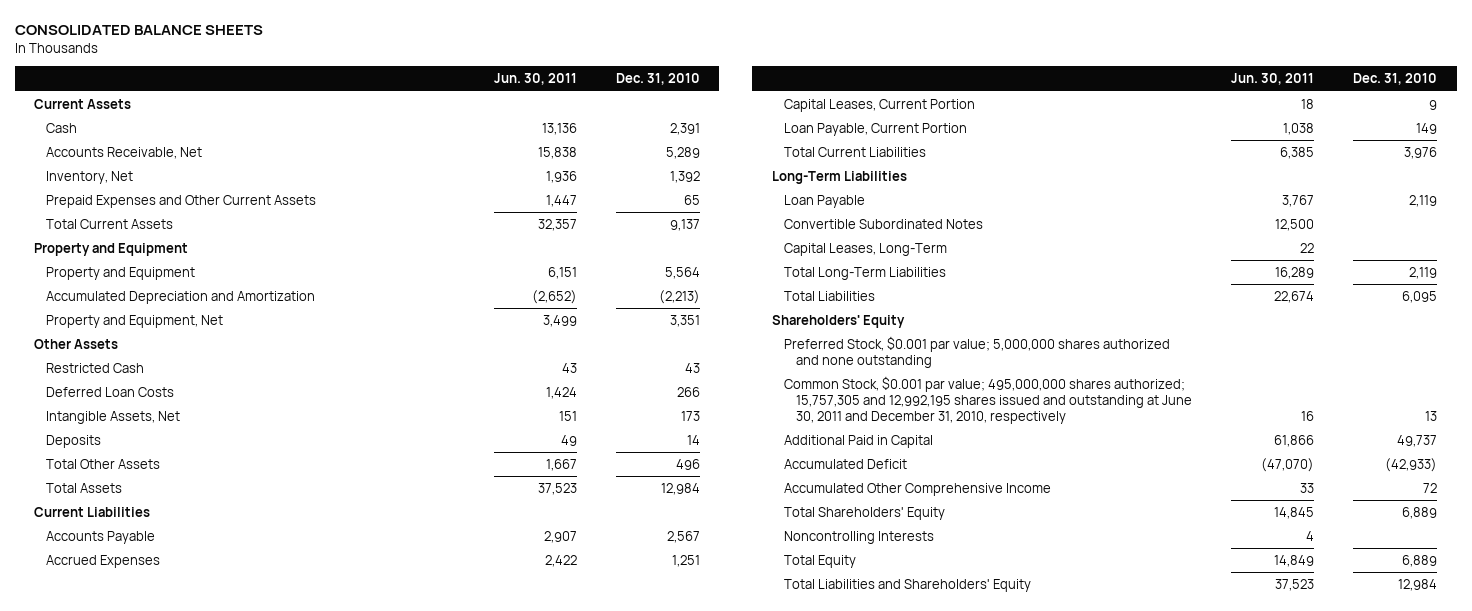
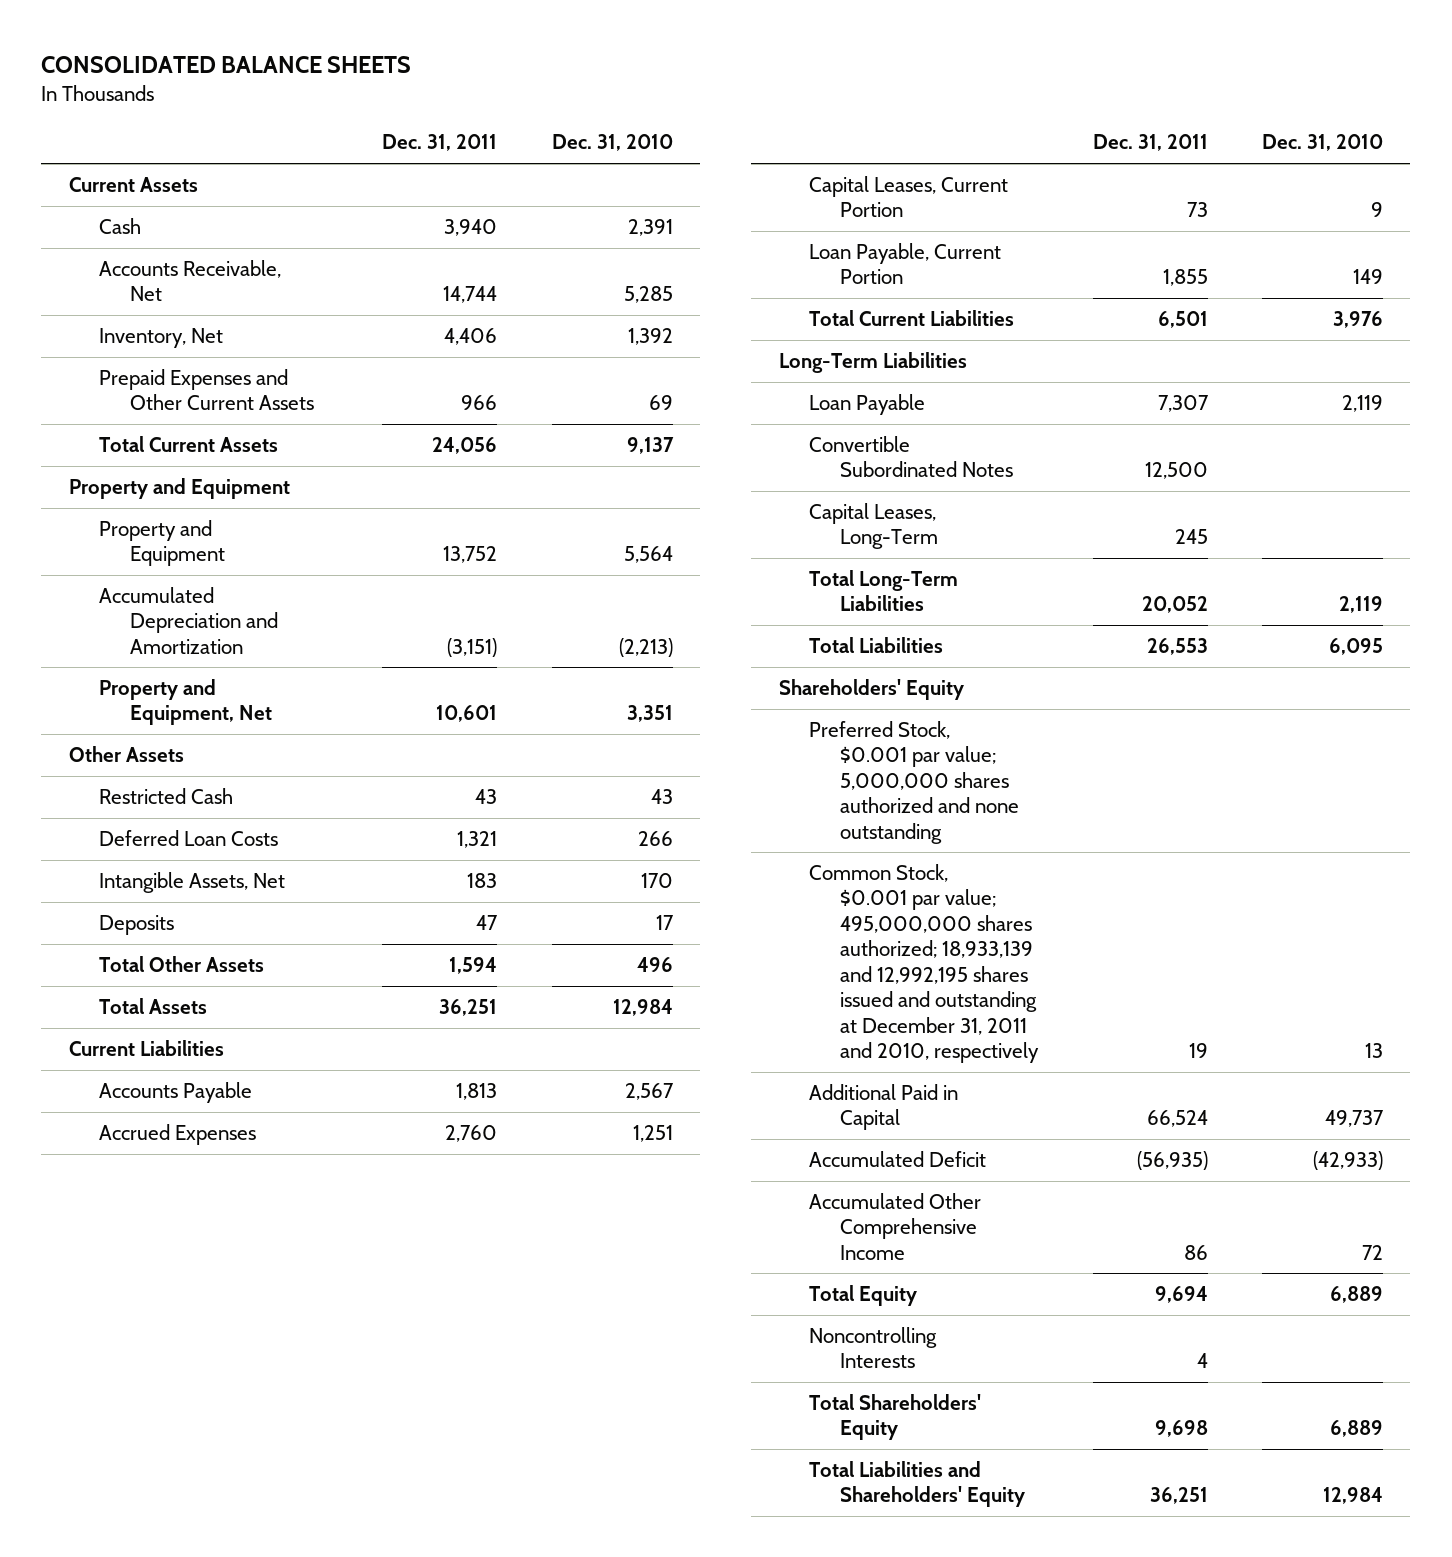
- | Jun. 30, 2011 | Dec. 31, 2010
+ | Dec. 31, 2011 | Dec. 31, 2010
- Accounts Receivable, Net | 15,838 | 5,289
+ Accounts Receivable, Net | 14,744 | 5,285
- Prepaid Expenses and Other Current Assets | 1,447 | 65
+ Prepaid Expenses and Other Current Assets | 966 | 69
- Intangible Assets, Net | 151 | 173
- Deposits | 49 | 14
+ Intangible Assets, Net | 183 | 170
+ Deposits | 47 | 17
- Common Stock, $0.001 par value; 495,000,000 shares authorized; 15,757,305 and 12,992,195 shares issued and outstanding at June 30, 2011 and December 31, 2010, respectively | 16 | 13
+ Common Stock, $0.001 par value; 495,000,000 shares authorized; 18,933,139 and 12,992,195 shares issued and outstanding at December 31, 2011 and 2010, respectively | 19 | 13
moved down: Noncontrolling Interests | 4 |
moved down: Total Shareholders' Equity | 9,698 | 6,889

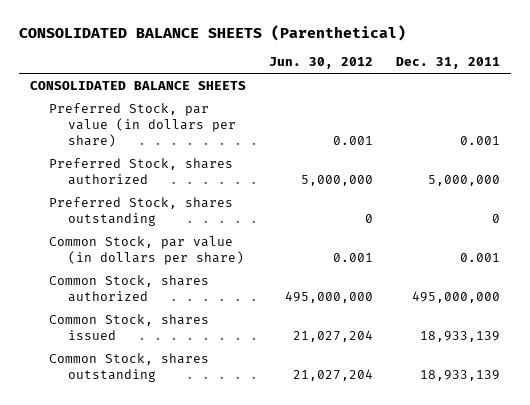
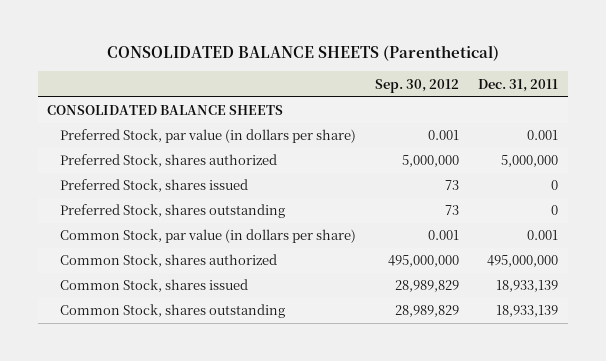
- | Jun. 30, 2012 | Dec. 31, 2011
+ | Sep. 30, 2012 | Dec. 31, 2011
+ Preferred Stock, shares issued | 73 | 0

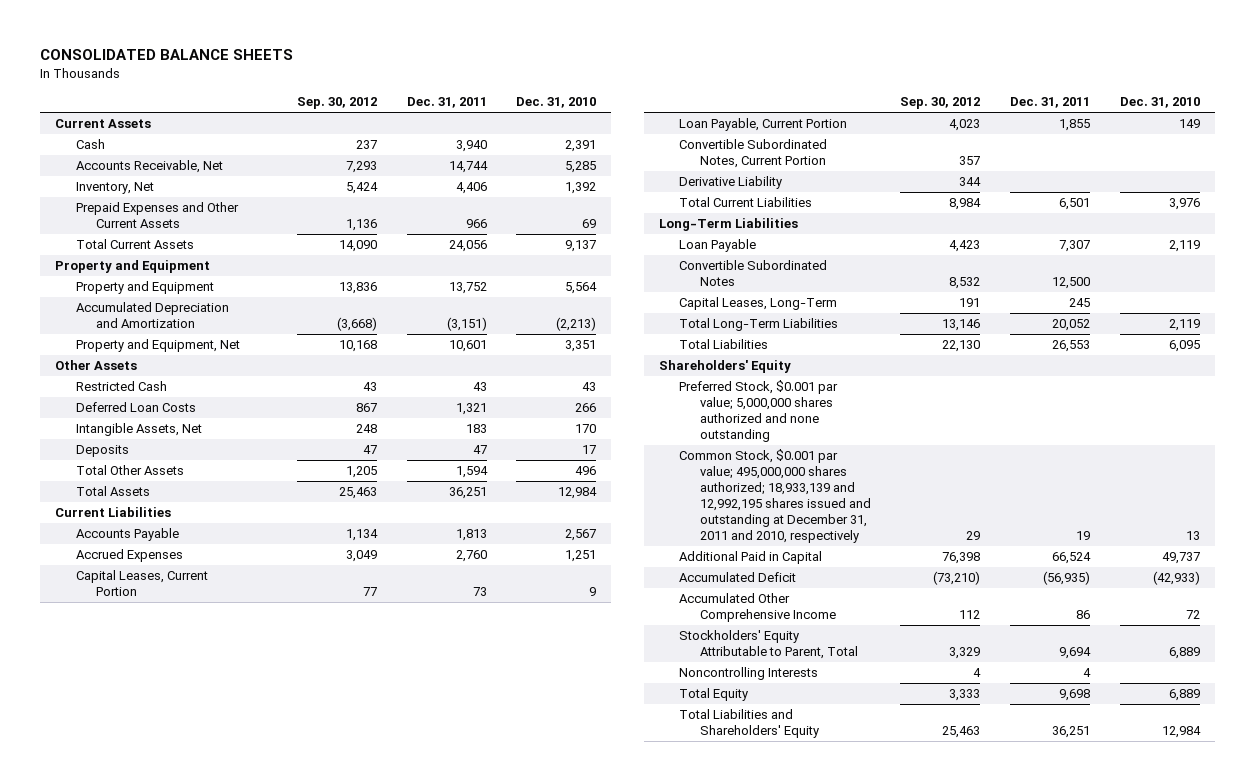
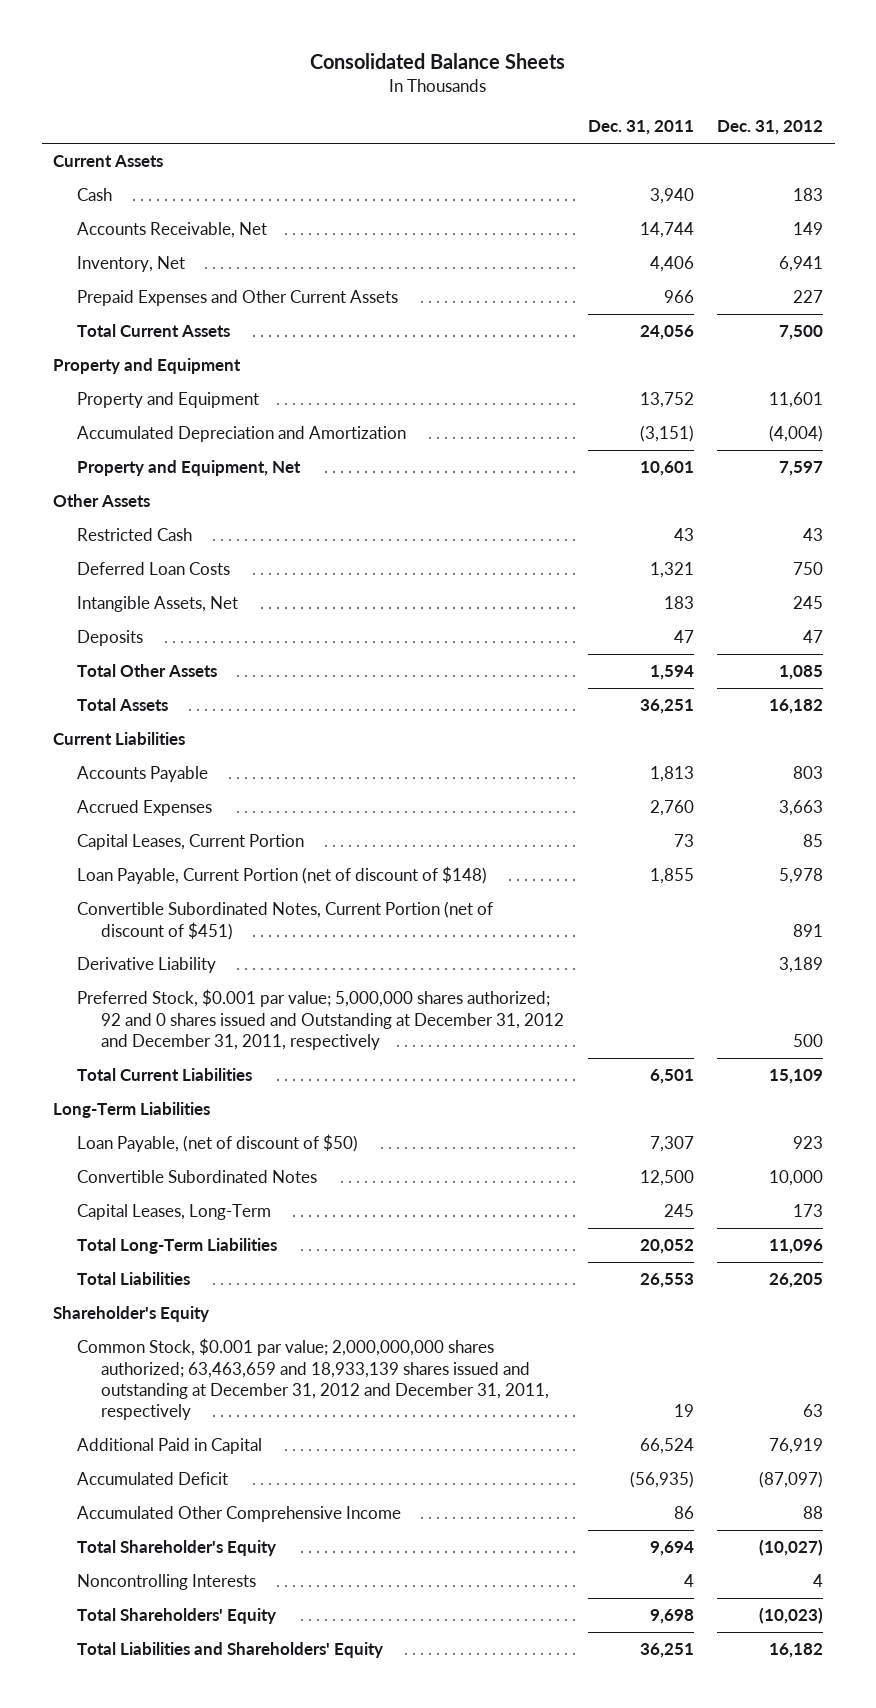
- CONSOLIDATED BALANCE SHEETS
+ Consolidated Balance Sheets
- | Sep. 30, 2012 | Dec. 31, 2011 | Dec. 31, 2010
+ | Dec. 31, 2011 | Dec. 31, 2012
- Loan Payable, Current Portion | 4,023 | 1,855 | 149
- Convertible Subordinated Notes, Current Portion | 357 | |
+ Loan Payable, Current Portion (net of discount of $148) | 1,855 | 5,978
+ Convertible Subordinated Notes, Current Portion (net of discount of $451) | | 891
+ Preferred Stock, $0.001 par value; 5,000,000 shares authorized; 92 and 0 shares issued and Outstanding at December 31, 2012 and December 31, 2011, respectively | | 500
- Loan Payable | 4,423 | 7,307 | 2,119
+ Loan Payable, (net of discount of $50) | 7,307 | 923
- Shareholders' Equity
- Preferred Stock, $0.001 par value; 5,000,000 shares authorized and none outstanding
- Common Stock, $0.001 par value; 495,000,000 shares authorized; 18,933,139 and 12,992,195 shares issued and outstanding at December 31, 2011 and 2010, respectively | 29 | 19 | 13
+ Shareholder's Equity
+ Common Stock, $0.001 par value; 2,000,000,000 shares authorized; 63,463,659 and 18,933,139 shares issued and outstanding at December 31, 2012 and December 31, 2011, respectively | 19 | 63
- Stockholders' Equity Attributable to Parent, Total | 3,329 | 9,694 | 6,889
+ Total Shareholder's Equity | 9,694 | (10,027)
- Total Equity | 3,333 | 9,698 | 6,889
+ Total Shareholders' Equity | 9,698 | (10,023)

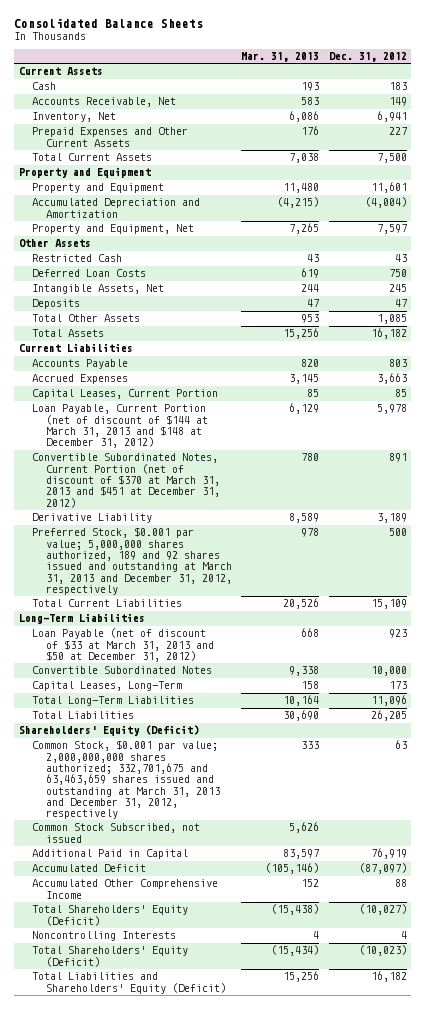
- | Dec. 31, 2011 | Dec. 31, 2012
+ | Mar. 31, 2013 | Dec. 31, 2012
- Loan Payable, Current Portion (net of discount of $148) | 1,855 | 5,978
- Convertible Subordinated Notes, Current Portion (net of discount of $451) | | 891
+ Loan Payable, Current Portion (net of discount of $144 at March 31, 2013 and $148 at December 31, 2012) | 6,129 | 5,978
+ Convertible Subordinated Notes, Current Portion (net of discount of $370 at March 31, 2013 and $451 at December 31, 2012) | 780 | 891
- Preferred Stock, $0.001 par value; 5,000,000 shares authorized; 92 and 0 shares issued and Outstanding at December 31, 2012 and December 31, 2011, respectively | | 500
+ Preferred Stock, $0.001 par value; 5,000,000 shares authorized, 189 and 92 shares issued and outstanding at March 31, 2013 and December 31, 2012, respectively | 978 | 500
- Loan Payable, (net of discount of $50) | 7,307 | 923
+ Loan Payable (net of discount of $33 at March 31, 2013 and $50 at December 31, 2012) | 668 | 923
- Shareholder's Equity
- Common Stock, $0.001 par value; 2,000,000,000 shares authorized; 63,463,659 and 18,933,139 shares issued and outstanding at December 31, 2012 and December 31, 2011, respectively | 19 | 63
+ Shareholders' Equity (Deficit)
+ Common Stock, $0.001 par value; 2,000,000,000 shares authorized; 332,701,675 and 63,463,659 shares issued and outstanding at March 31, 2013 and December 31, 2012, respectively | 333 | 63
+ Common Stock Subscribed, not issued | 5,626 |
- Total Shareholder's Equity | 9,694 | (10,027)
+ Total Shareholders' Equity (Deficit) | (15,438) | (10,027)
- Total Shareholders' Equity | 9,698 | (10,023)
- Total Liabilities and Shareholders' Equity | 36,251 | 16,182
+ Total Shareholders' Equity (Deficit) | (15,434) | (10,023)
+ Total Liabilities and Shareholders' Equity (Deficit) | 15,256 | 16,182

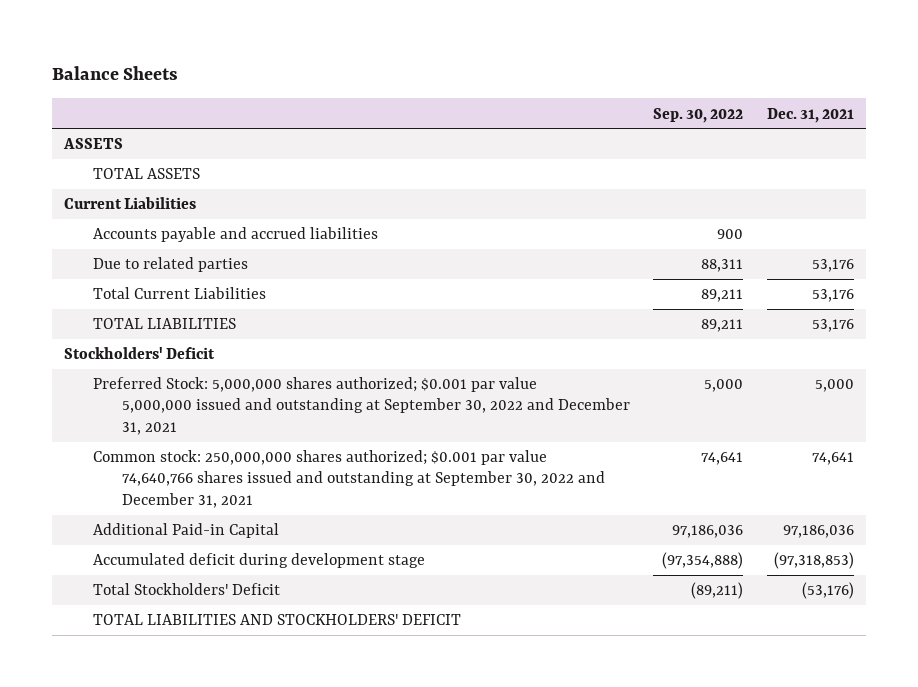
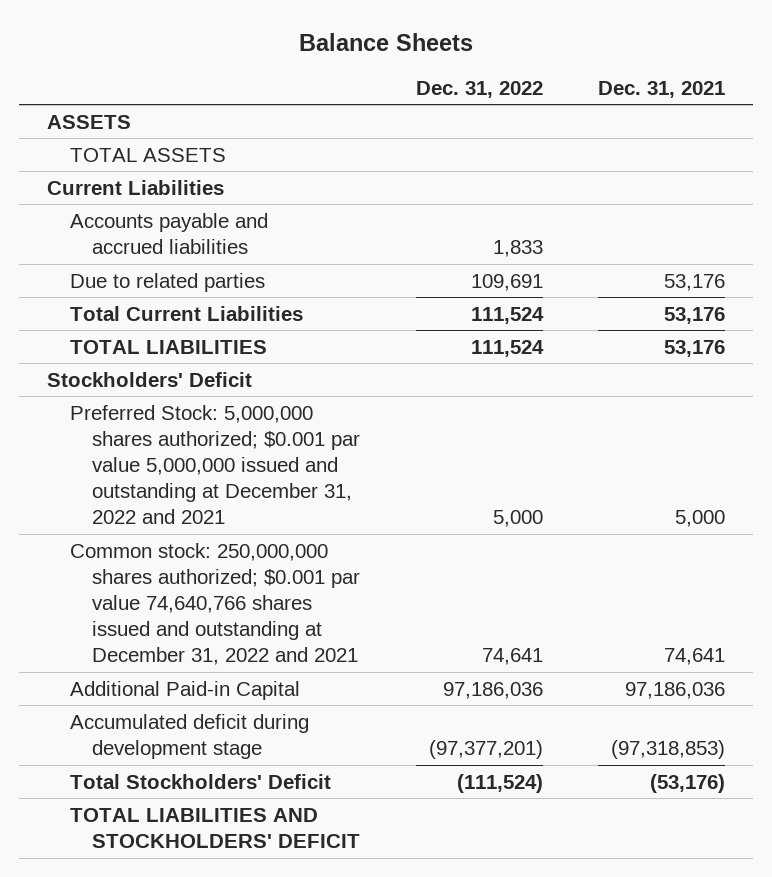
- | Sep. 30, 2022 | Dec. 31, 2021
+ | Dec. 31, 2022 | Dec. 31, 2021
- Preferred Stock: 5,000,000 shares authorized; $0.001 par value 5,000,000 issued and outstanding at September 30, 2022 and December 31, 2021 | 5,000 | 5,000
- Common stock: 250,000,000 shares authorized; $0.001 par value 74,640,766 shares issued and outstanding at September 30, 2022 and December 31, 2021 | 74,641 | 74,641
+ Preferred Stock: 5,000,000 shares authorized; $0.001 par value 5,000,000 issued and outstanding at December 31, 2022 and 2021 | 5,000 | 5,000
+ Common stock: 250,000,000 shares authorized; $0.001 par value 74,640,766 shares issued and outstanding at December 31, 2022 and 2021 | 74,641 | 74,641

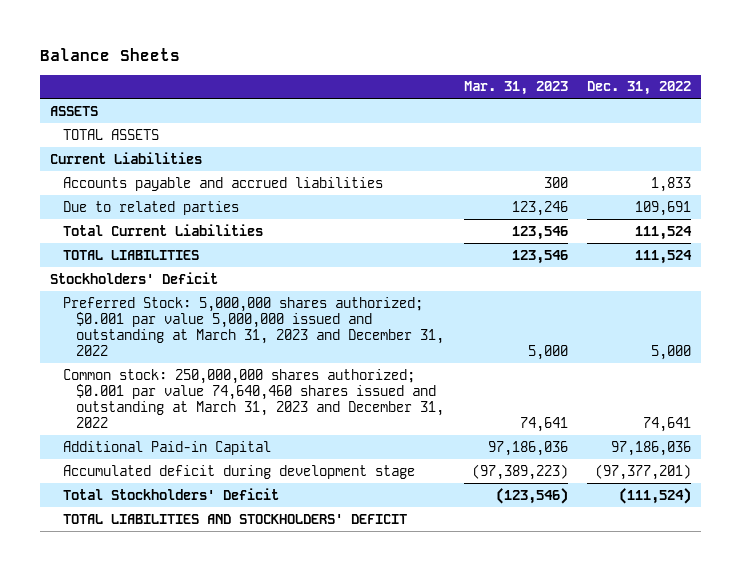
- | Dec. 31, 2022 | Dec. 31, 2021
+ | Mar. 31, 2023 | Dec. 31, 2022
- Preferred Stock: 5,000,000 shares authorized; $0.001 par value 5,000,000 issued and outstanding at December 31, 2022 and 2021 | 5,000 | 5,000
- Common stock: 250,000,000 shares authorized; $0.001 par value 74,640,766 shares issued and outstanding at December 31, 2022 and 2021 | 74,641 | 74,641
+ Preferred Stock: 5,000,000 shares authorized; $0.001 par value 5,000,000 issued and outstanding at March 31, 2023 and December 31, 2022 | 5,000 | 5,000
+ Common stock: 250,000,000 shares authorized; $0.001 par value 74,640,460 shares issued and outstanding at March 31, 2023 and December 31, 2022 | 74,641 | 74,641

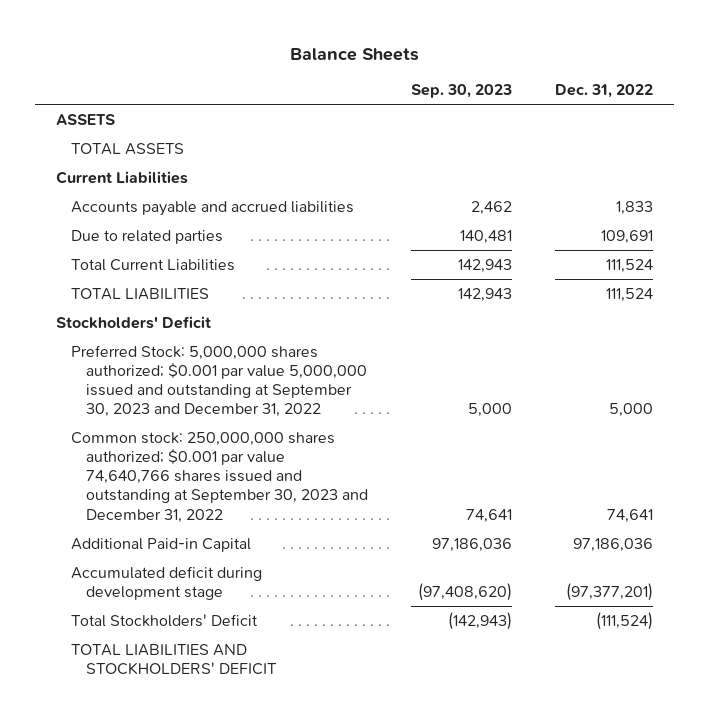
- | Mar. 31, 2023 | Dec. 31, 2022
+ | Sep. 30, 2023 | Dec. 31, 2022
- Preferred Stock: 5,000,000 shares authorized; $0.001 par value 5,000,000 issued and outstanding at March 31, 2023 and December 31, 2022 | 5,000 | 5,000
- Common stock: 250,000,000 shares authorized; $0.001 par value 74,640,460 shares issued and outstanding at March 31, 2023 and December 31, 2022 | 74,641 | 74,641
+ Preferred Stock: 5,000,000 shares authorized; $0.001 par value 5,000,000 issued and outstanding at September 30, 2023 and December 31, 2022 | 5,000 | 5,000
+ Common stock: 250,000,000 shares authorized; $0.001 par value 74,640,766 shares issued and outstanding at September 30, 2023 and December 31, 2022 | 74,641 | 74,641

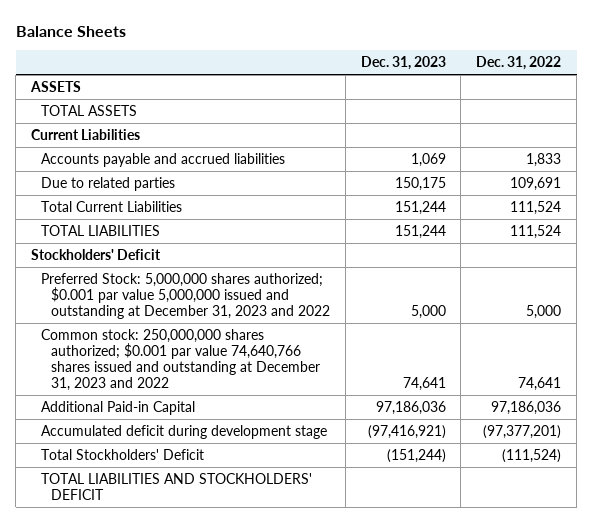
- | Sep. 30, 2023 | Dec. 31, 2022
+ | Dec. 31, 2023 | Dec. 31, 2022
- Preferred Stock: 5,000,000 shares authorized; $0.001 par value 5,000,000 issued and outstanding at September 30, 2023 and December 31, 2022 | 5,000 | 5,000
- Common stock: 250,000,000 shares authorized; $0.001 par value 74,640,766 shares issued and outstanding at September 30, 2023 and December 31, 2022 | 74,641 | 74,641
+ Preferred Stock: 5,000,000 shares authorized; $0.001 par value 5,000,000 issued and outstanding at December 31, 2023 and 2022 | 5,000 | 5,000
+ Common stock: 250,000,000 shares authorized; $0.001 par value 74,640,766 shares issued and outstanding at December 31, 2023 and 2022 | 74,641 | 74,641

